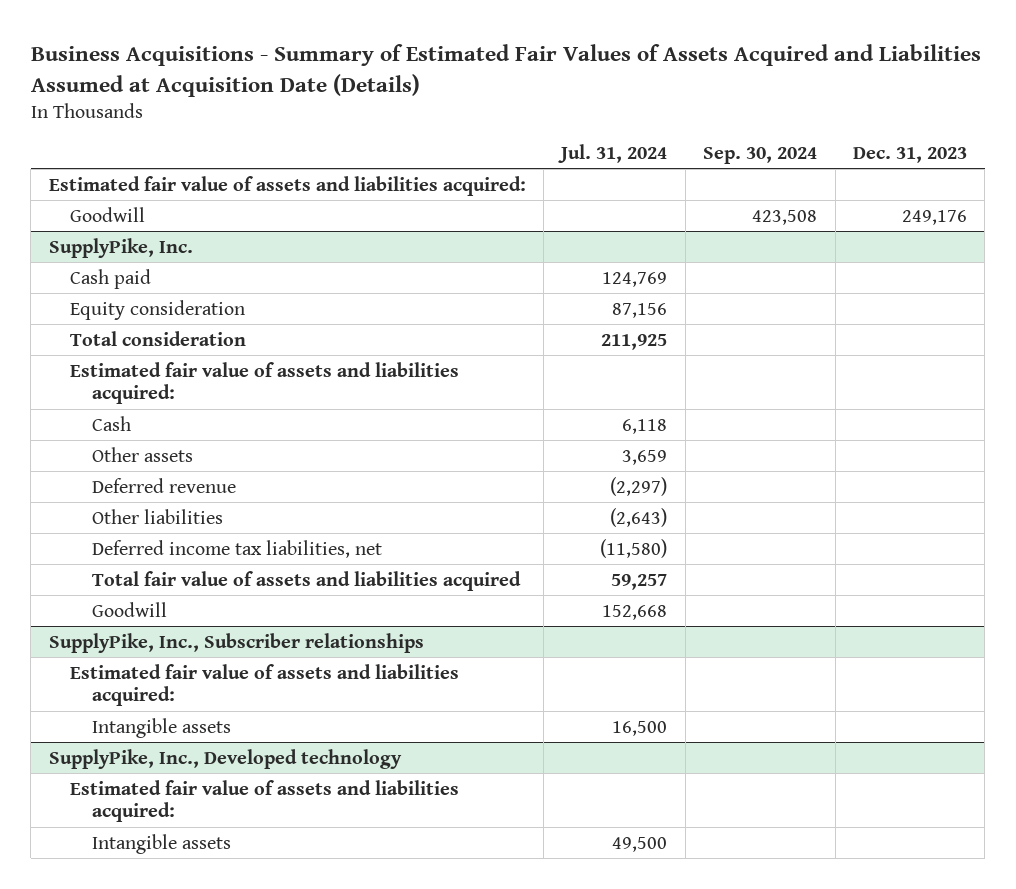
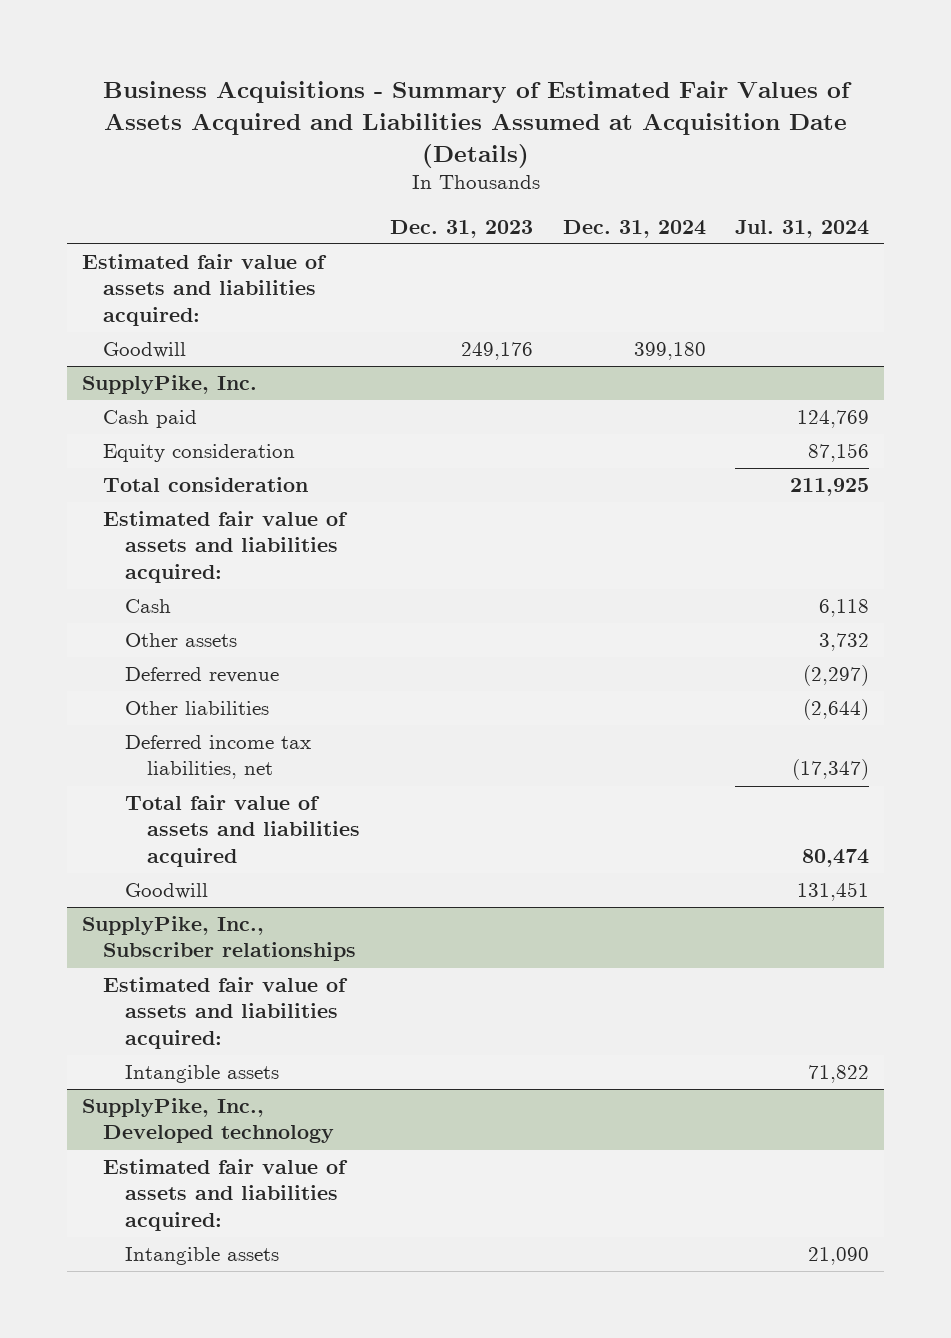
- | Jul. 31, 2024 | Sep. 30, 2024 | Dec. 31, 2023
+ | Dec. 31, 2023 | Dec. 31, 2024 | Jul. 31, 2024
@ SupplyPike, Inc.
- Other assets | 3,659 | |
+ Other assets | | | 3,732
- Other liabilities | (2,643) | |
- Deferred income tax liabilities, net | (11,580) | |
- Total fair value of assets and liabilities acquired | 59,257 | |
- Goodwill | 152,668 | |
+ Other liabilities | | | (2,644)
+ Deferred income tax liabilities, net | | | (17,347)
+ Total fair value of assets and liabilities acquired | | | 80,474
+ Goodwill | | | 131,451
@ SupplyPike, Inc., Subscriber relationships
- Intangible assets | 16,500 | |
+ Intangible assets | | | 71,822
@ SupplyPike, Inc., Developed technology
- Intangible assets | 49,500 | |
+ Intangible assets | | | 21,090

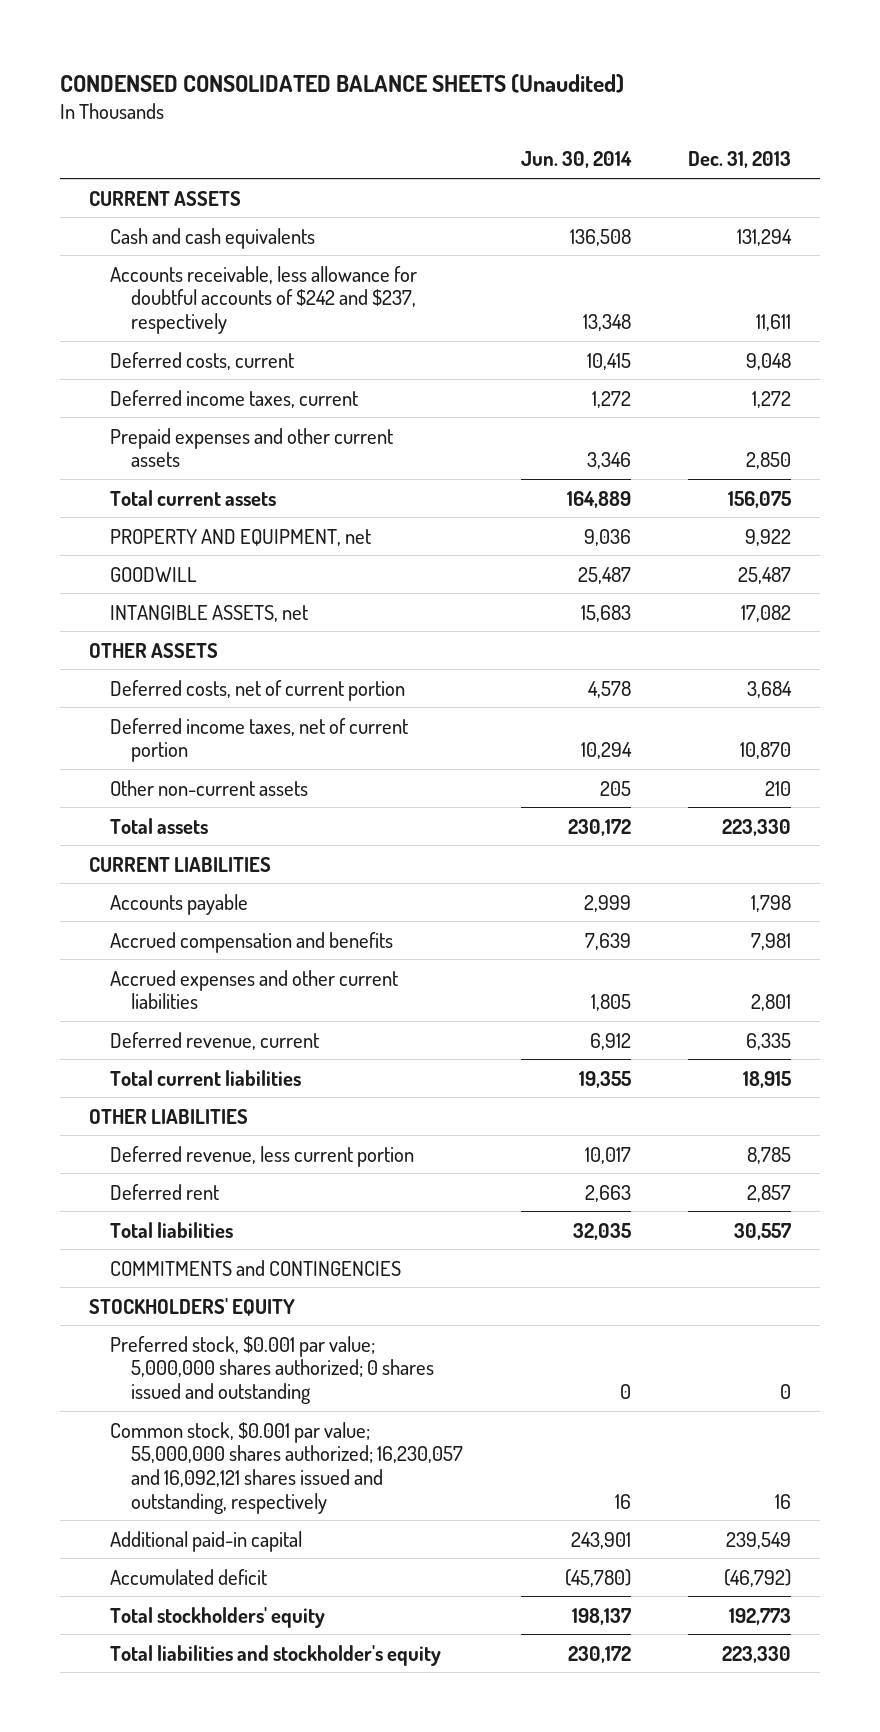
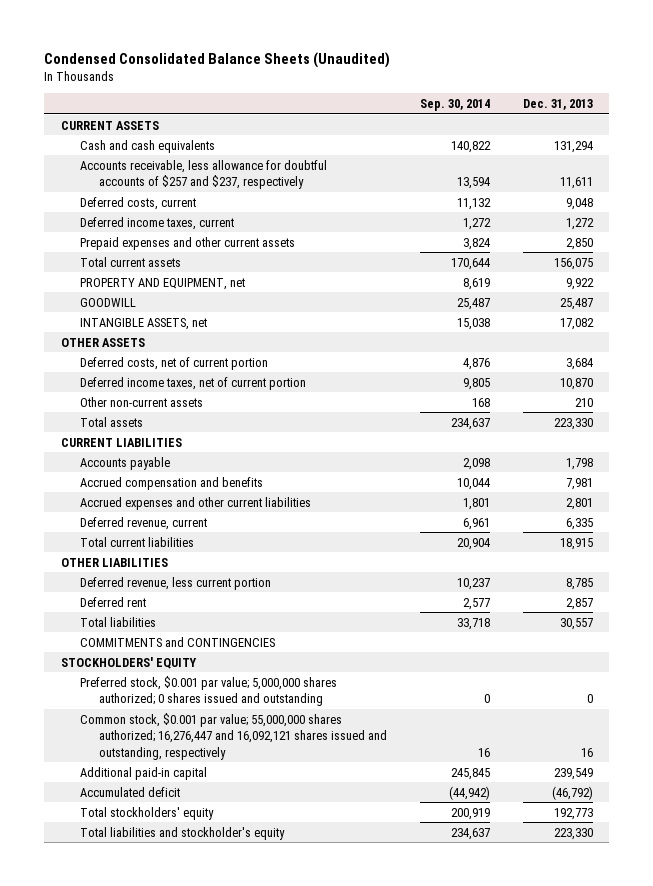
- CONDENSED CONSOLIDATED BALANCE SHEETS (Unaudited)
+ Condensed Consolidated Balance Sheets (Unaudited)
- | Jun. 30, 2014 | Dec. 31, 2013
+ | Sep. 30, 2014 | Dec. 31, 2013
- Accounts receivable, less allowance for doubtful accounts of $242 and $237, respectively | 13,348 | 11,611
+ Accounts receivable, less allowance for doubtful accounts of $257 and $237, respectively | 13,594 | 11,611
- Common stock, $0.001 par value; 55,000,000 shares authorized; 16,230,057 and 16,092,121 shares issued and outstanding, respectively | 16 | 16
+ Common stock, $0.001 par value; 55,000,000 shares authorized; 16,276,447 and 16,092,121 shares issued and outstanding, respectively | 16 | 16

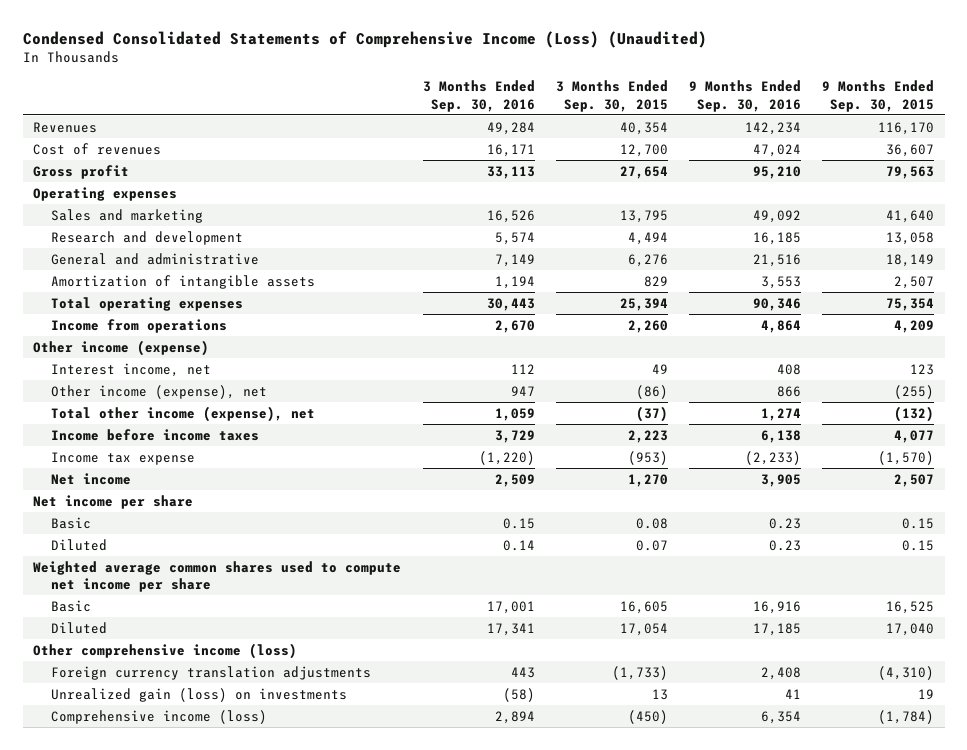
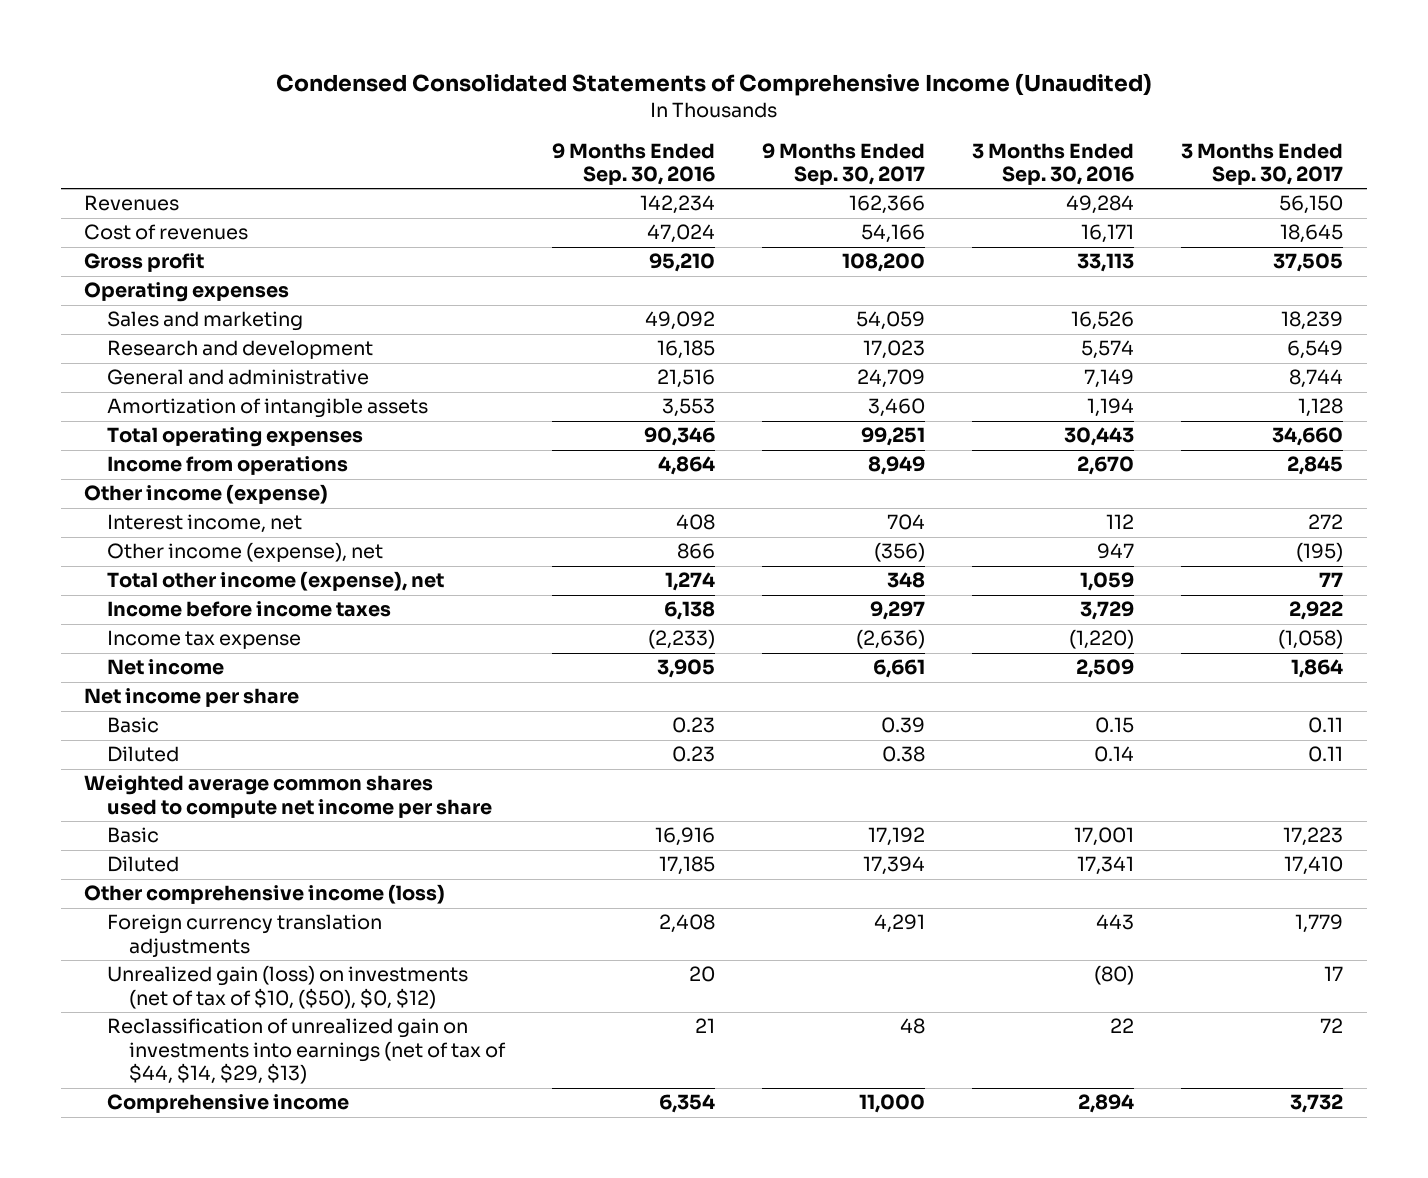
- Condensed Consolidated Statements of Comprehensive Income (Loss) (Unaudited)
+ Condensed Consolidated Statements of Comprehensive Income (Unaudited)
- | 3 Months Ended Sep. 30, 2016 | 3 Months Ended Sep. 30, 2015 | 9 Months Ended Sep. 30, 2016 | 9 Months Ended Sep. 30, 2015
+ | 9 Months Ended Sep. 30, 2016 | 9 Months Ended Sep. 30, 2017 | 3 Months Ended Sep. 30, 2016 | 3 Months Ended Sep. 30, 2017
- Unrealized gain (loss) on investments | (58) | 13 | 41 | 19
- Comprehensive income (loss) | 2,894 | (450) | 6,354 | (1,784)
+ Unrealized gain (loss) on investments (net of tax of $10, ($50), $0, $12) | 20 | | (80) | 17
+ Reclassification of unrealized gain on investments into earnings (net of tax of $44, $14, $29, $13) | 21 | 48 | 22 | 72
+ Comprehensive income | 6,354 | 11,000 | 2,894 | 3,732

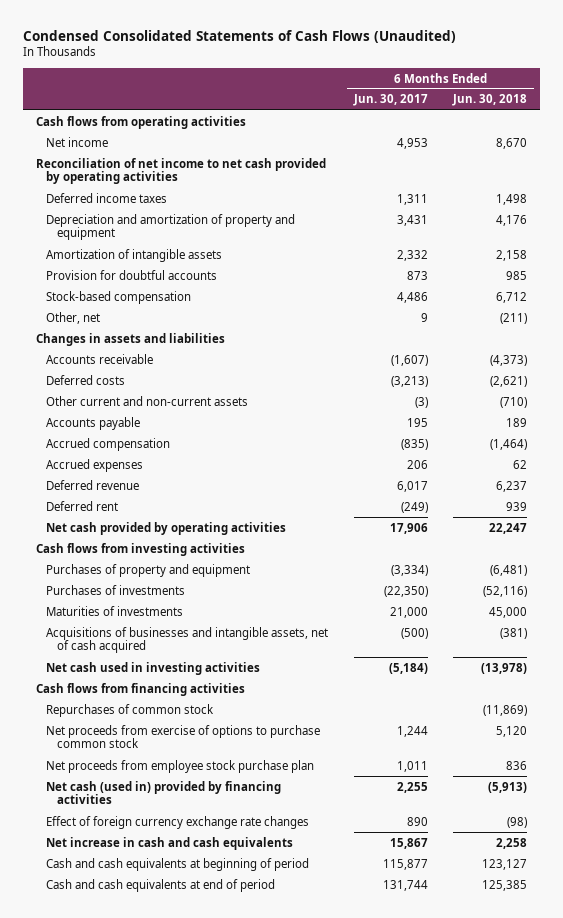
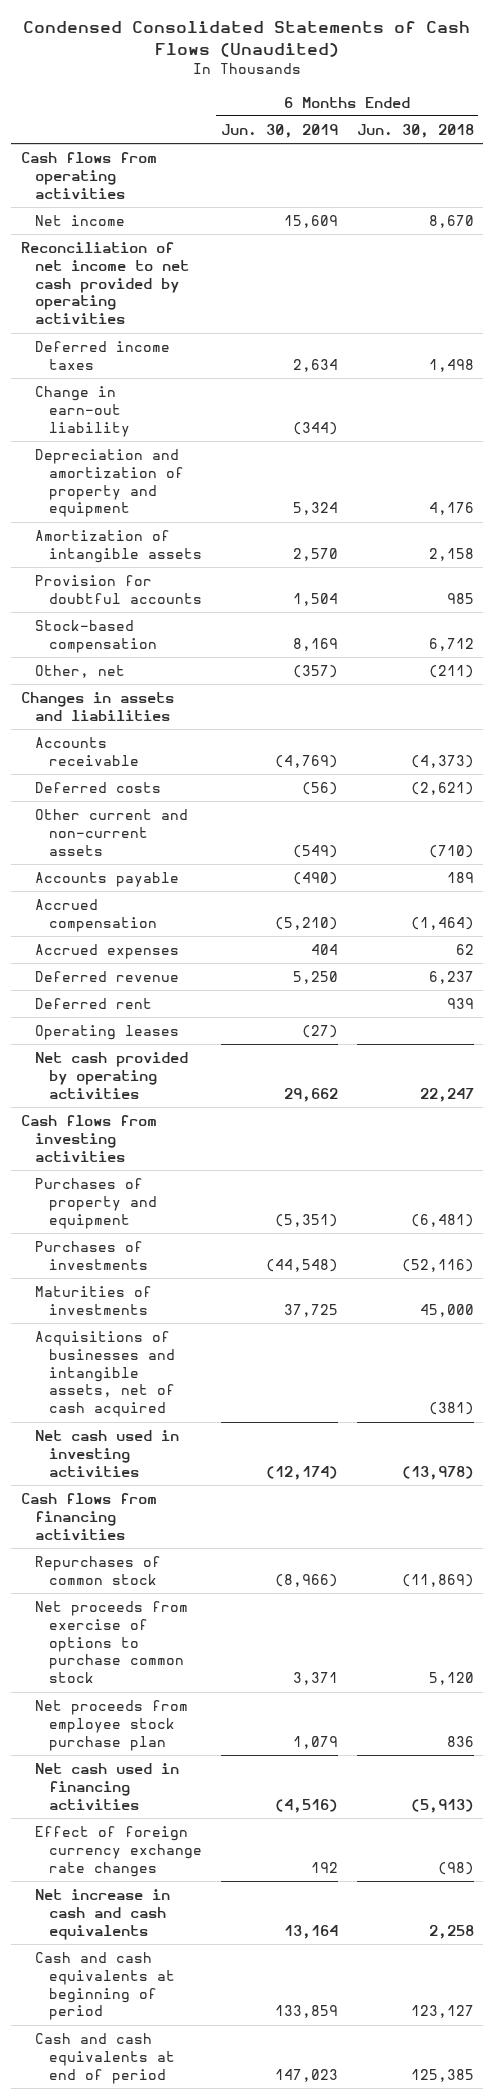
- | 6 Months Ended Jun. 30, 2017 | 6 Months Ended Jun. 30, 2018
+ | 6 Months Ended Jun. 30, 2019 | 6 Months Ended Jun. 30, 2018
+ Change in earn-out liability | (344) |
+ Operating leases | (27) |
- Net cash (used in) provided by financing activities | 2,255 | (5,913)
+ Net cash used in financing activities | (4,516) | (5,913)

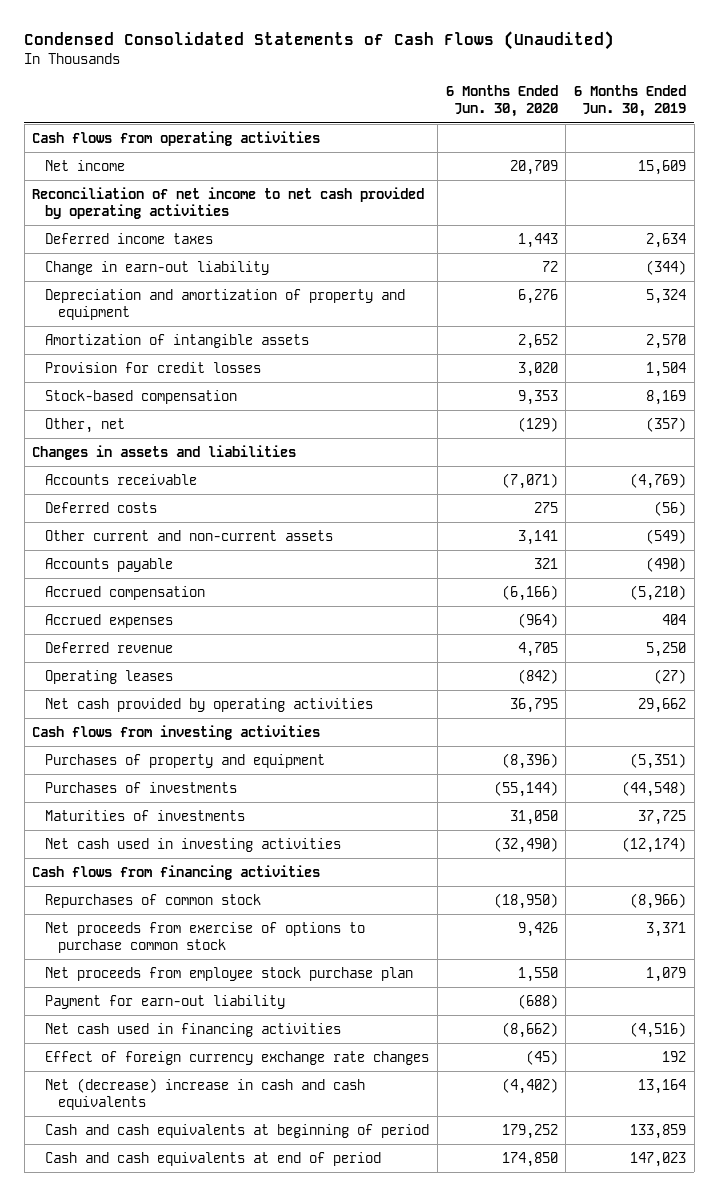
- | 6 Months Ended Jun. 30, 2019 | 6 Months Ended Jun. 30, 2018
+ | 6 Months Ended Jun. 30, 2020 | 6 Months Ended Jun. 30, 2019
- Provision for doubtful accounts | 1,504 | 985
+ Provision for credit losses | 3,020 | 1,504
- Deferred rent | | 939
- Acquisitions of businesses and intangible assets, net of cash acquired | | (381)
+ Payment for earn-out liability | (688) |
- Net increase in cash and cash equivalents | 13,164 | 2,258
+ Net (decrease) increase in cash and cash equivalents | (4,402) | 13,164

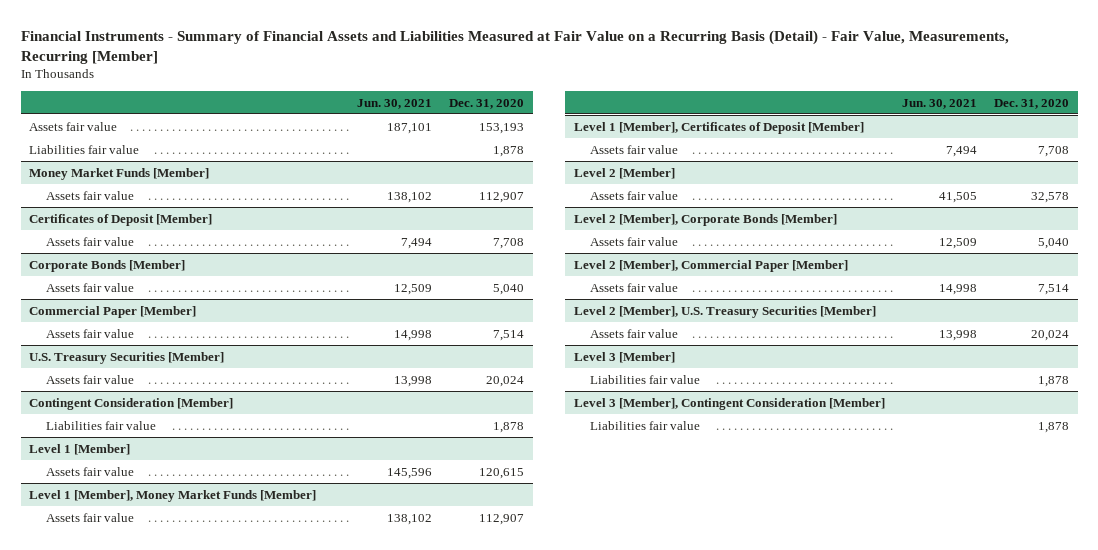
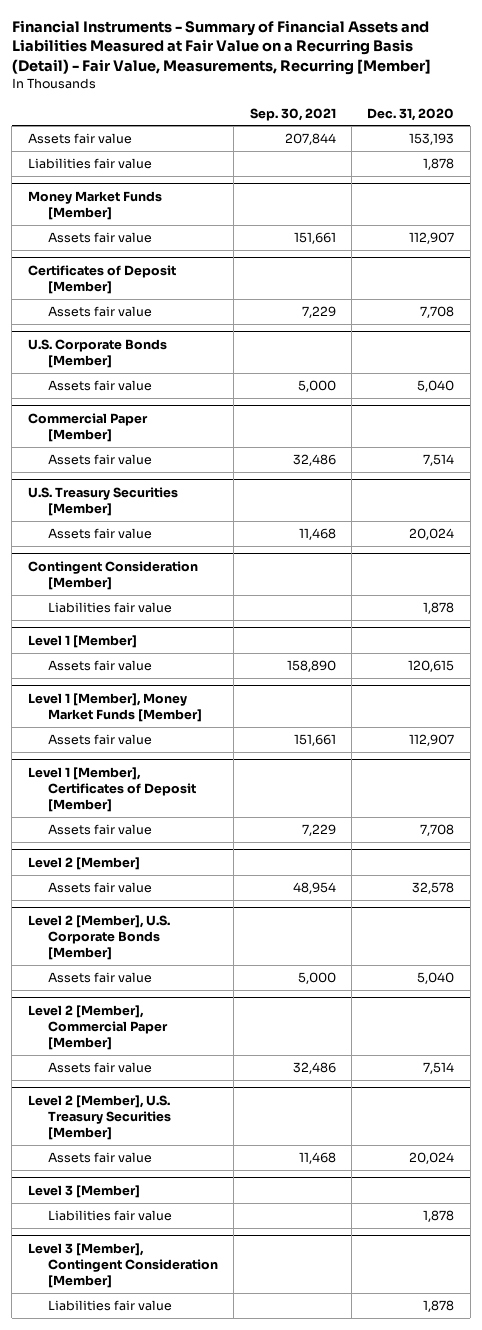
- | Jun. 30, 2021 | Dec. 31, 2020
+ | Sep. 30, 2021 | Dec. 31, 2020
- Corporate Bonds [Member]
+ U.S. Corporate Bonds [Member]
- Level 2 [Member], Corporate Bonds [Member]
+ Level 2 [Member], U.S. Corporate Bonds [Member]

